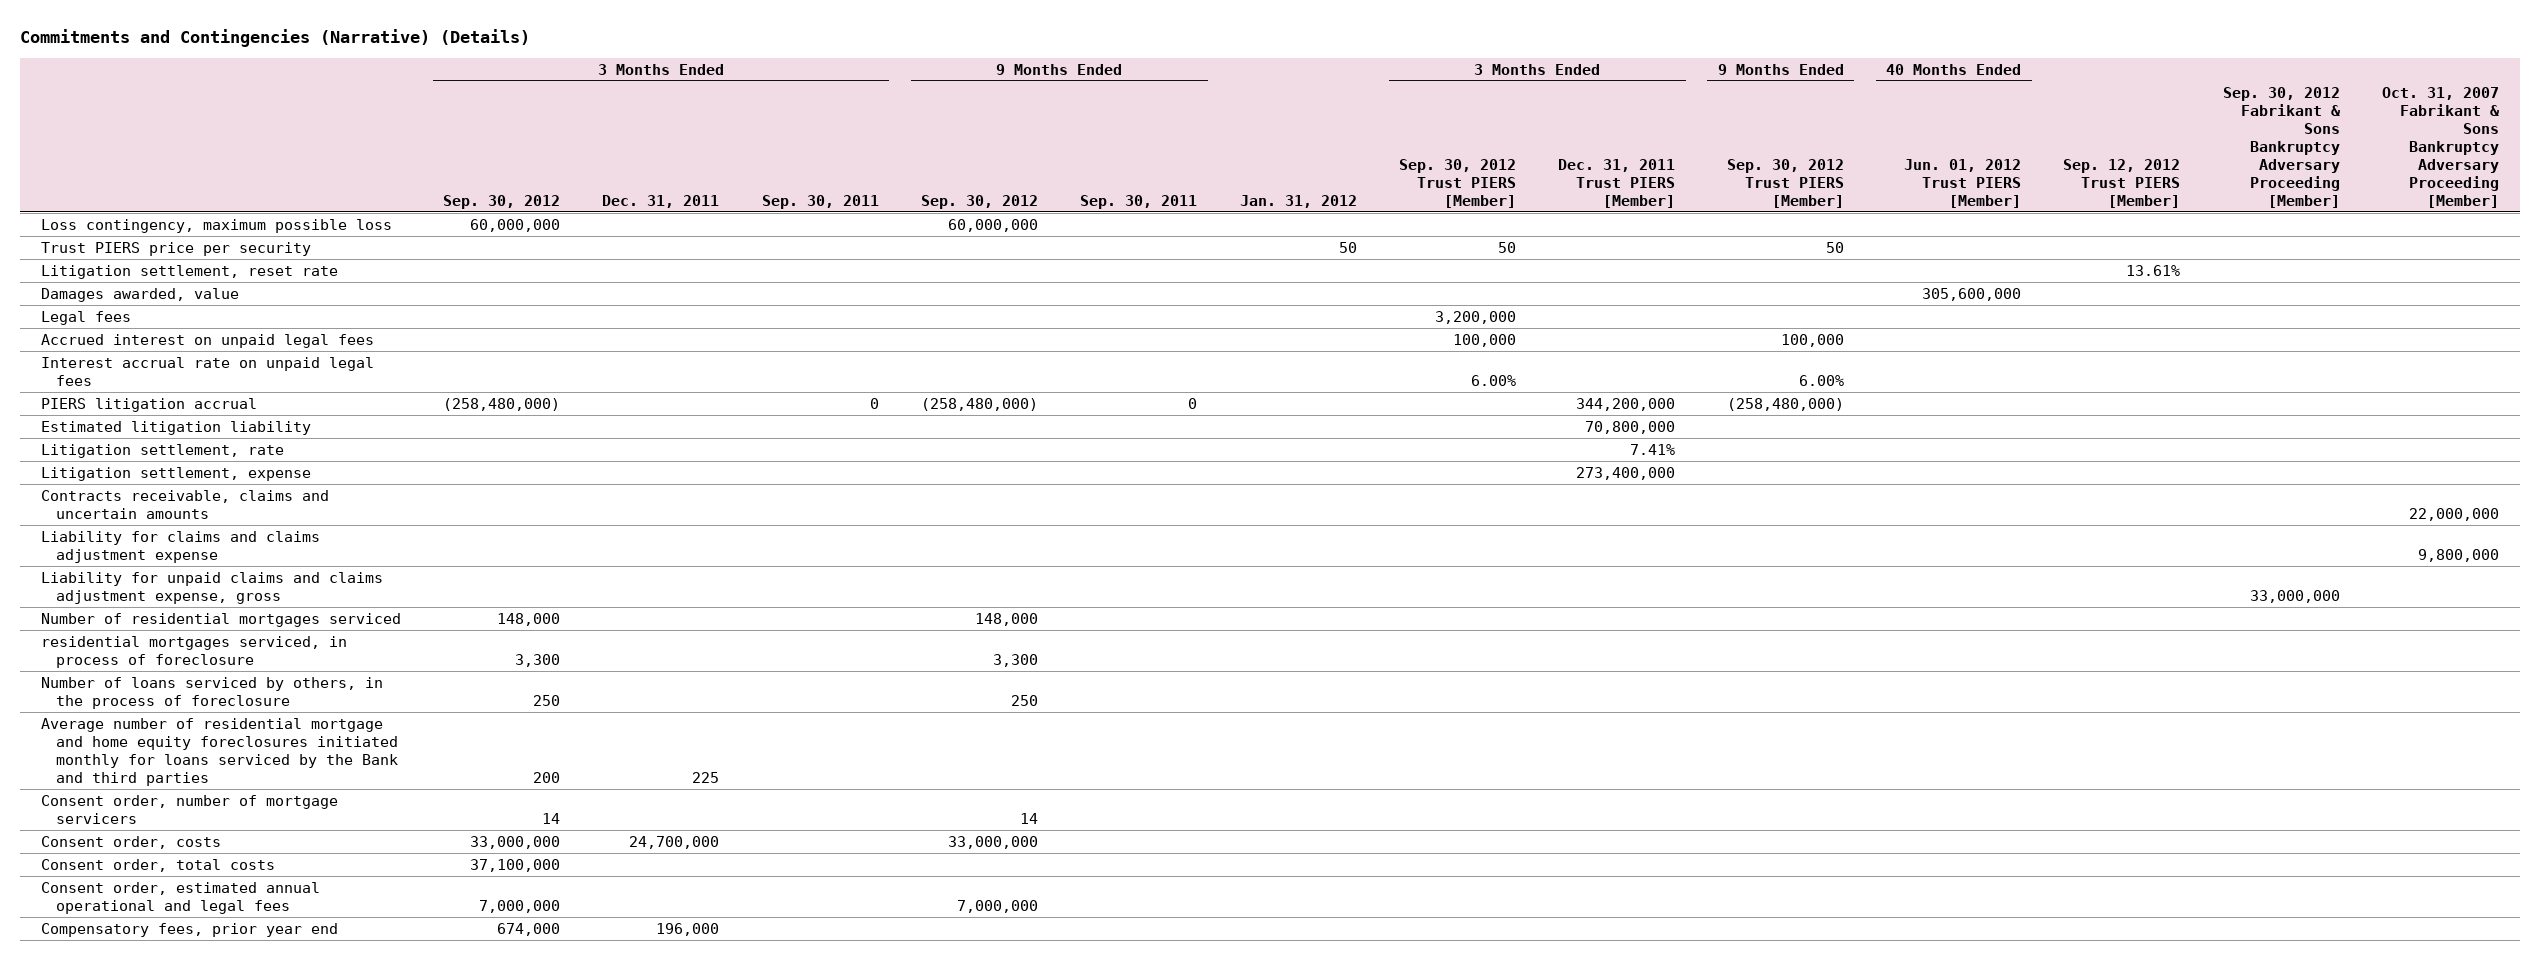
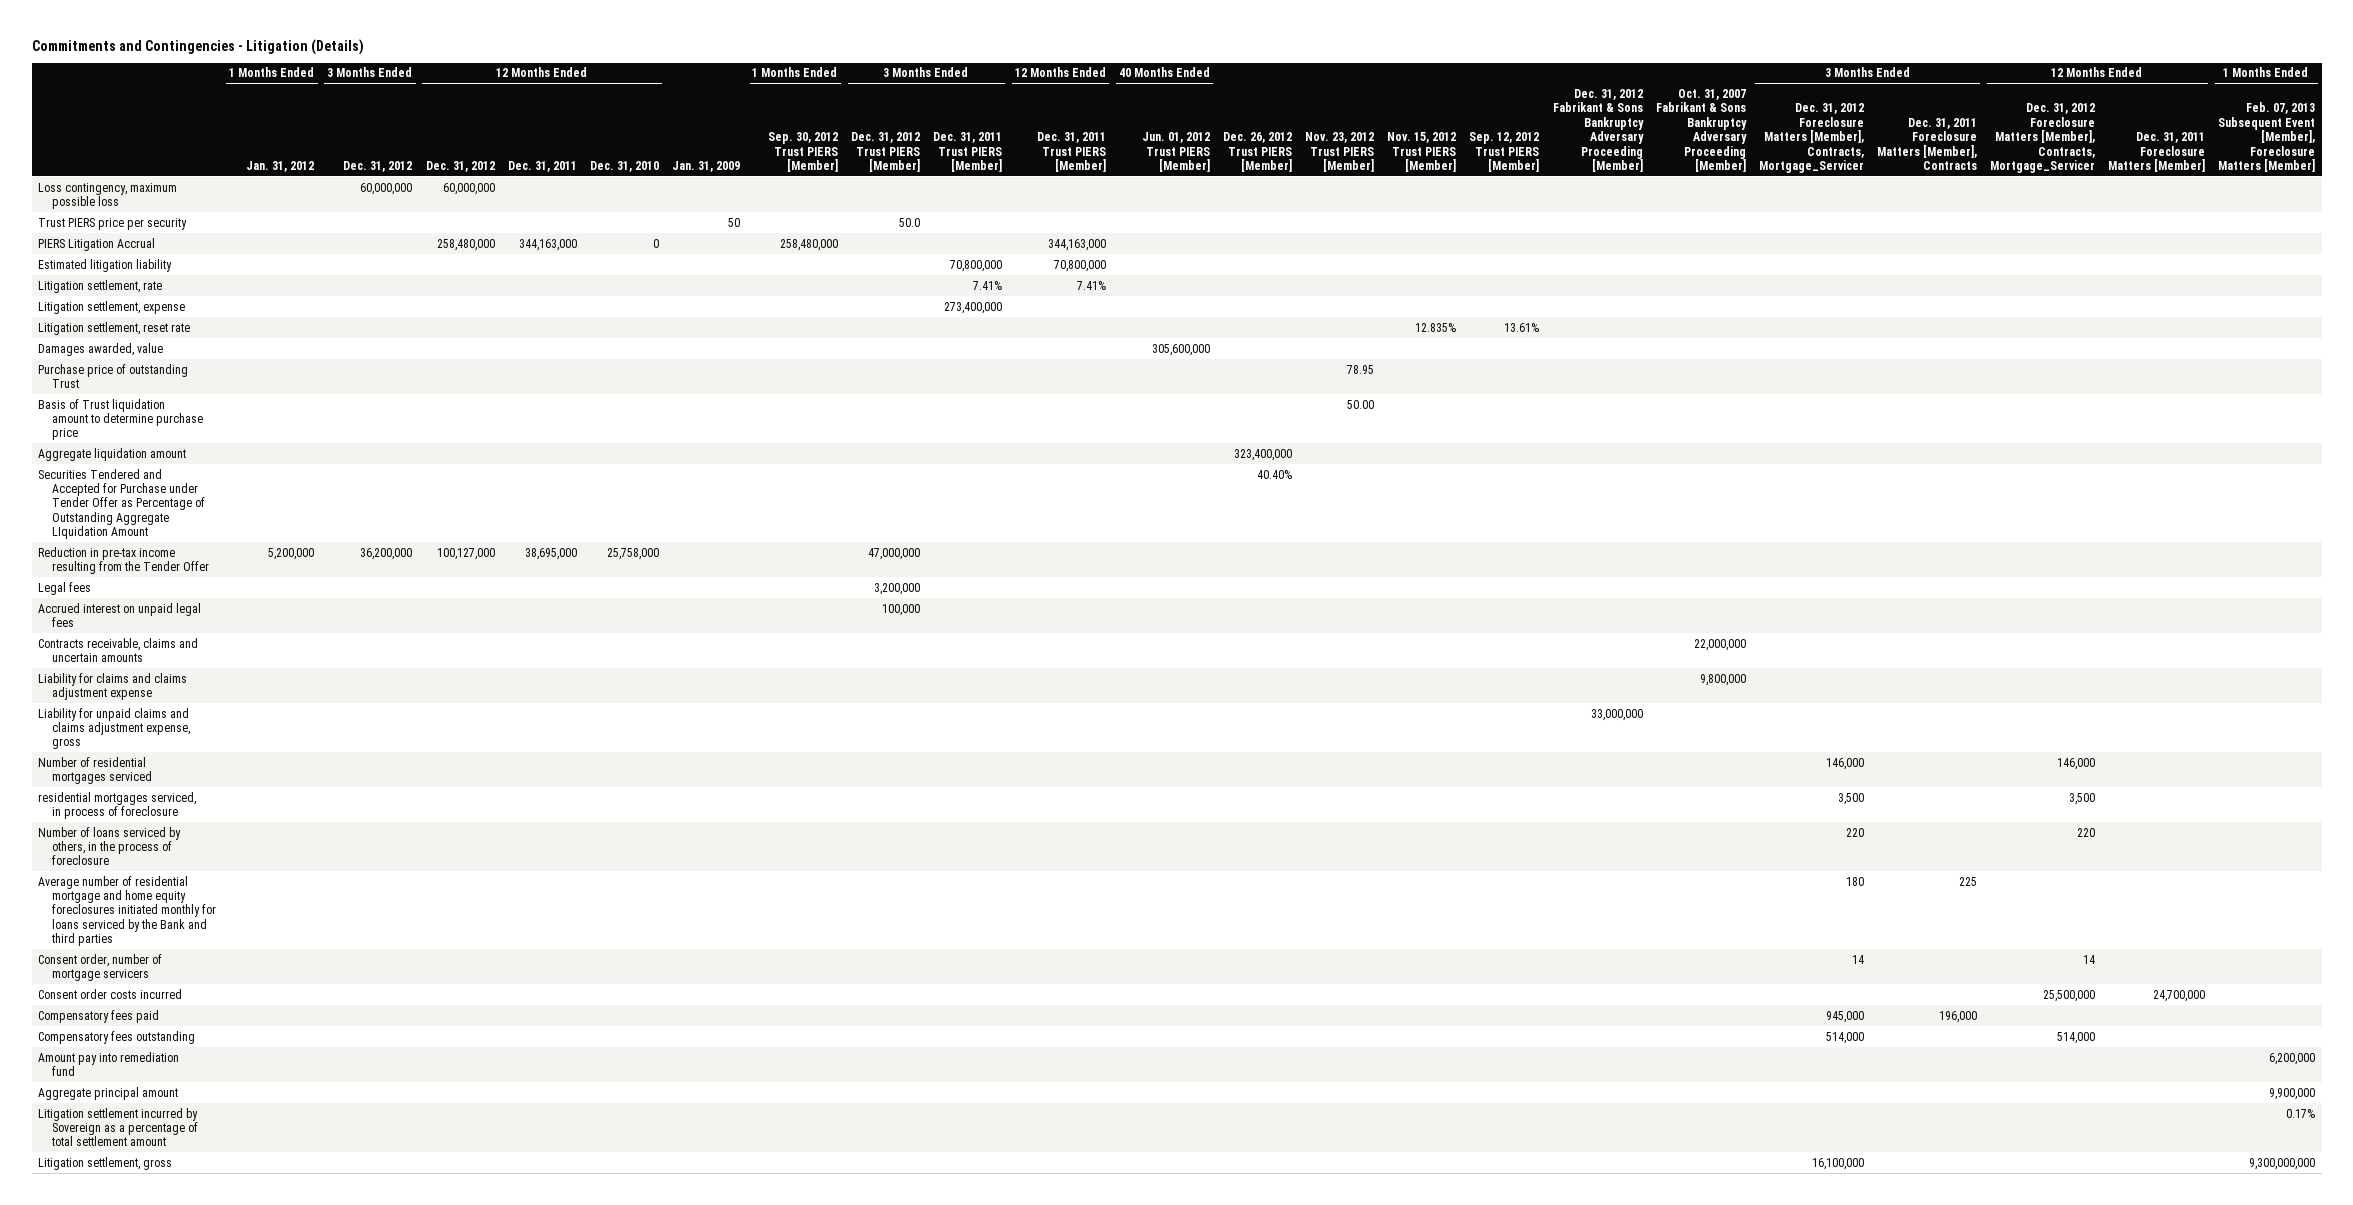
- Commitments and Contingencies (Narrative) (Details)
+ Commitments and Contingencies - Litigation (Details)
- | 3 Months Ended Sep. 30, 2012 | 3 Months Ended Dec. 31, 2011 | 3 Months Ended Sep. 30, 2011 | 9 Months Ended Sep. 30, 2012 | 9 Months Ended Sep. 30, 2011 | Jan. 31, 2012 | 3 Months Ended Sep. 30, 2012 Trust PIERS [Member] | 3 Months Ended Dec. 31, 2011 Trust PIERS [Member] | 9 Months Ended Sep. 30, 2012 Trust PIERS [Member] | 40 Months Ended Jun. 01, 2012 Trust PIERS [Member] | Sep. 12, 2012 Trust PIERS [Member] | Sep. 30, 2012 Fabrikant & Sons Bankruptcy Adversary Proceeding [Member] | Oct. 31, 2007 Fabrikant & Sons Bankruptcy Adversary Proceeding [Member]
+ | 1 Months Ended Jan. 31, 2012 | 3 Months Ended Dec. 31, 2012 | 12 Months Ended Dec. 31, 2012 | 12 Months Ended Dec. 31, 2011 | 12 Months Ended Dec. 31, 2010 | Jan. 31, 2009 | 1 Months Ended Sep. 30, 2012 Trust PIERS [Member] | 3 Months Ended Dec. 31, 2012 Trust PIERS [Member] | 3 Months Ended Dec. 31, 2011 Trust PIERS [Member] | 12 Months Ended Dec. 31, 2011 Trust PIERS [Member] | 40 Months Ended Jun. 01, 2012 Trust PIERS [Member] | Dec. 26, 2012 Trust PIERS [Member] | Nov. 23, 2012 Trust PIERS [Member] | Nov. 15, 2012 Trust PIERS [Member] | Sep. 12, 2012 Trust PIERS [Member] | Dec. 31, 2012 Fabrikant & Sons Bankruptcy Adversary Proceeding [Member] | Oct. 31, 2007 Fabrikant & Sons Bankruptcy Adversary Proceeding [Member] | 3 Months Ended Dec. 31, 2012 Foreclosure Matters [Member], Contracts, Mortgage_Servicer | 3 Months Ended Dec. 31, 2011 Foreclosure Matters [Member], Contracts | 12 Months Ended Dec. 31, 2012 Foreclosure Matters [Member], Contracts, Mortgage_Servicer | 12 Months Ended Dec. 31, 2011 Foreclosure Matters [Member] | 1 Months Ended Feb. 07, 2013 Subsequent Event [Member], Foreclosure Matters [Member]
+ PIERS Litigation Accrual | | | 258,480,000 | 344,163,000 | 0 | | 258,480,000 | | | 344,163,000 | | | | | | | | | | | |
moved up: Estimated litigation liability | | | | | | | | | 70,800,000 | 70,800,000 | | | | | | | | | | | |
moved up: Litigation settlement, rate | | | | | | | | | 7.41% | 7.41% | | | | | | | | | | | |
moved up: Litigation settlement, expense | | | | | | | | | 273,400,000 | | | | | | | | | | | | |
+ Purchase price of outstanding Trust | | | | | | | | | | | | | 78.95 | | | | | | | | |
+ Basis of Trust liquidation amount to determine purchase price | | | | | | | | | | | | | 50.00 | | | | | | | | |
+ Aggregate liquidation amount | | | | | | | | | | | | 323,400,000 | | | | | | | | | |
+ Securities Tendered and Accepted for Purchase under Tender Offer as Percentage of Outstanding Aggregate LIquidation Amount | | | | | | | | | | | | 40.40% | | | | | | | | | |
+ Reduction in pre-tax income resulting from the Tender Offer | 5,200,000 | 36,200,000 | 100,127,000 | 38,695,000 | 25,758,000 | | | 47,000,000 | | | | | | | | | | | | | |
- Interest accrual rate on unpaid legal fees | | | | | | | 6.00% | | 6.00% | | | |
- PIERS litigation accrual | (258,480,000) | | 0 | (258,480,000) | 0 | | | 344,200,000 | (258,480,000) | | | |
- Consent order, costs | 33,000,000 | 24,700,000 | | 33,000,000 | | | | | | | | |
- Consent order, total costs | 37,100,000 | | | | | | | | | | | |
- Consent order, estimated annual operational and legal fees | 7,000,000 | | | 7,000,000 | | | | | | | | |
- Compensatory fees, prior year end | 674,000 | 196,000 | | | | | | | | | | |
+ Consent order costs incurred | | | | | | | | | | | | | | | | | | | | 25,500,000 | 24,700,000 |
+ Compensatory fees paid | | | | | | | | | | | | | | | | | | 945,000 | 196,000 | | |
+ Compensatory fees outstanding | | | | | | | | | | | | | | | | | | 514,000 | | 514,000 | |
+ Amount pay into remediation fund | | | | | | | | | | | | | | | | | | | | | | 6,200,000
+ Aggregate principal amount | | | | | | | | | | | | | | | | | | | | | | 9,900,000
+ Litigation settlement incurred by Sovereign as a percentage of total settlement amount | | | | | | | | | | | | | | | | | | | | | | 0.17%
+ Litigation settlement, gross | | | | | | | | | | | | | | | | | | 16,100,000 | | | | 9,300,000,000

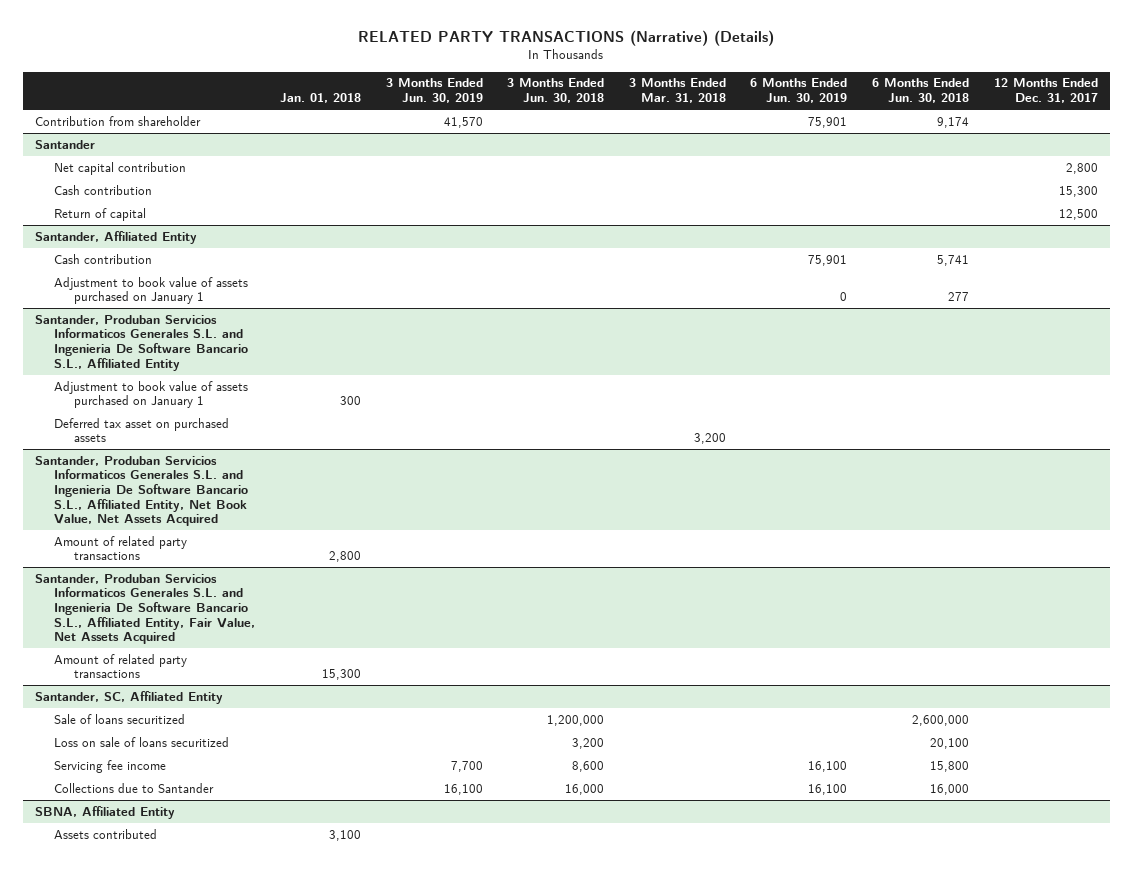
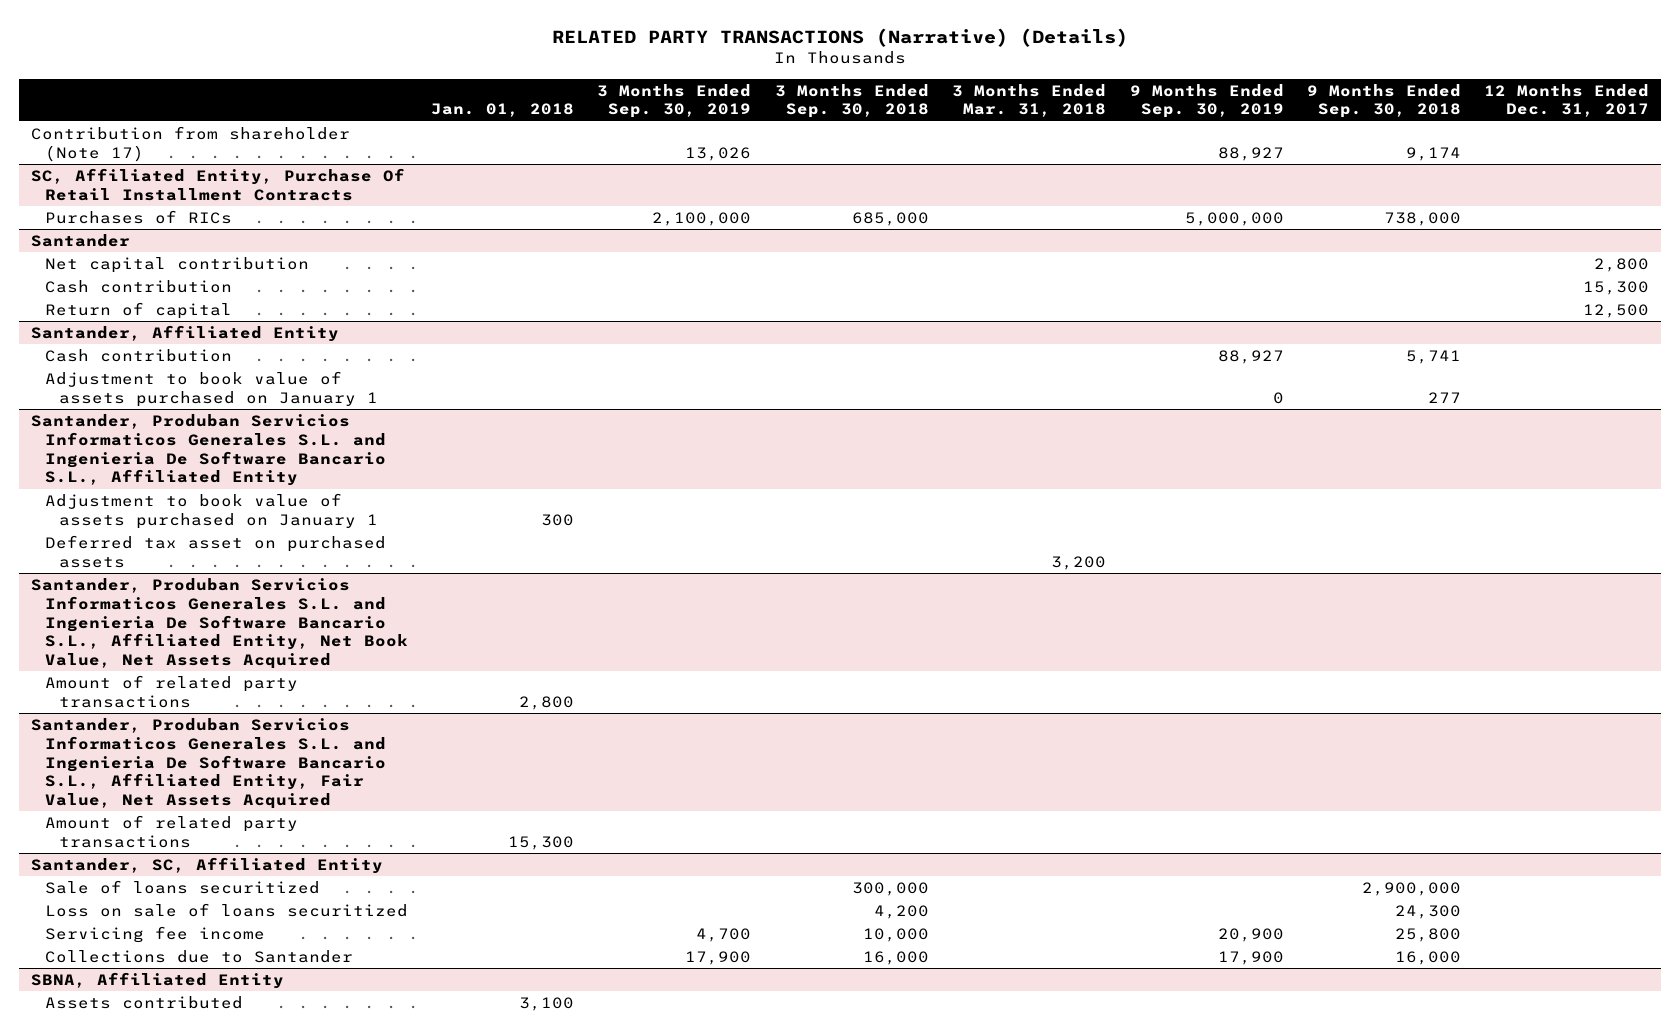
- | Jan. 01, 2018 | 3 Months Ended Jun. 30, 2019 | 3 Months Ended Jun. 30, 2018 | 3 Months Ended Mar. 31, 2018 | 6 Months Ended Jun. 30, 2019 | 6 Months Ended Jun. 30, 2018 | 12 Months Ended Dec. 31, 2017
+ | Jan. 01, 2018 | 3 Months Ended Sep. 30, 2019 | 3 Months Ended Sep. 30, 2018 | 3 Months Ended Mar. 31, 2018 | 9 Months Ended Sep. 30, 2019 | 9 Months Ended Sep. 30, 2018 | 12 Months Ended Dec. 31, 2017
- Contribution from shareholder | | 41,570 | | | 75,901 | 9,174 |
+ Contribution from shareholder (Note 17) | | 13,026 | | | 88,927 | 9,174 |
+ SC, Affiliated Entity, Purchase Of Retail Installment Contracts
+ Purchases of RICs | | 2,100,000 | 685,000 | | 5,000,000 | 738,000 |

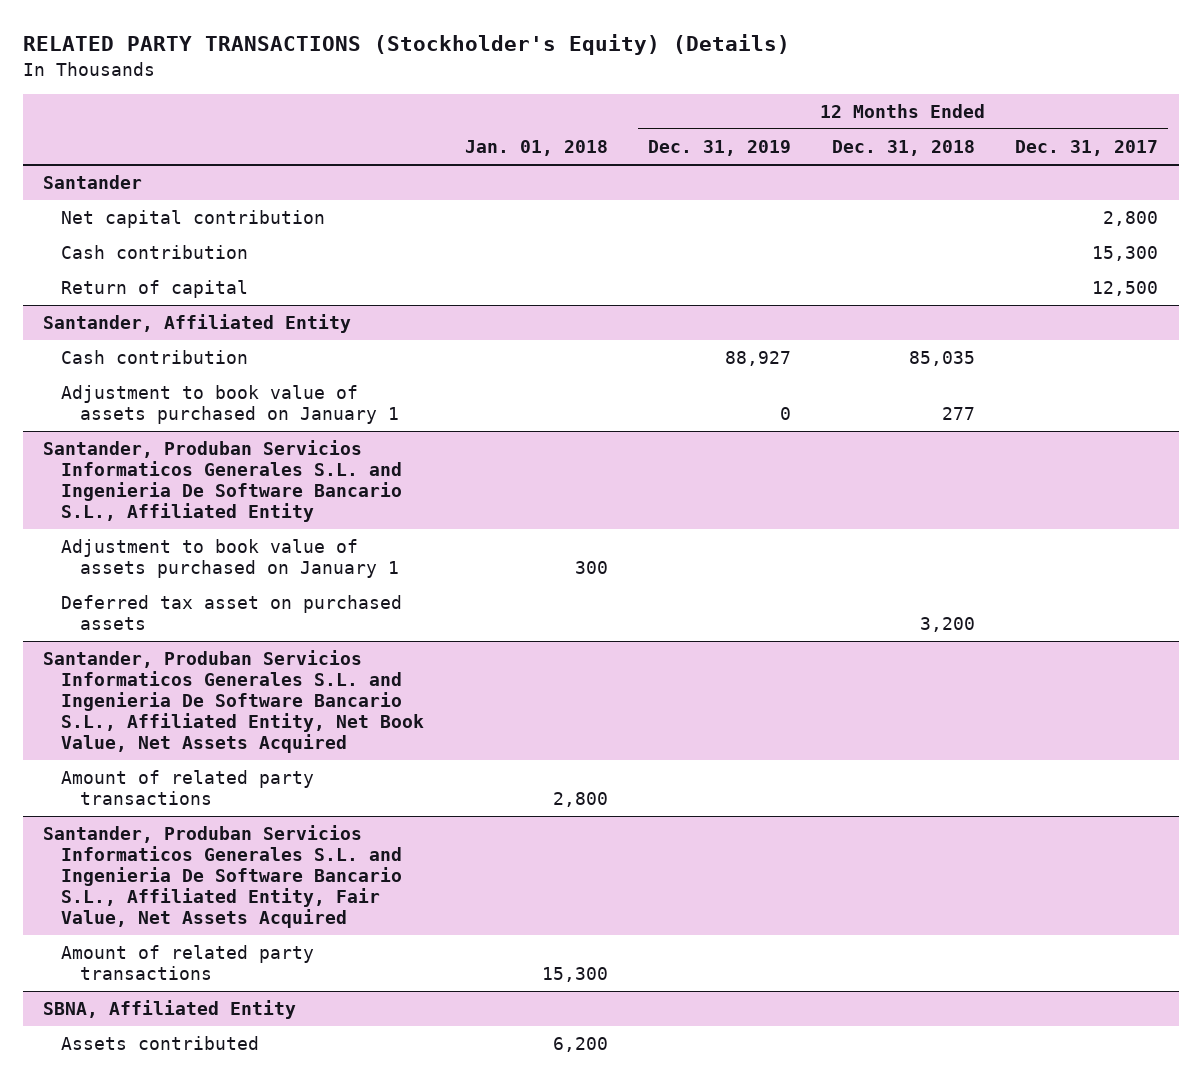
- RELATED PARTY TRANSACTIONS (Narrative) (Details)
+ RELATED PARTY TRANSACTIONS (Stockholder's Equity) (Details)
- | Jan. 01, 2018 | 3 Months Ended Sep. 30, 2019 | 3 Months Ended Sep. 30, 2018 | 3 Months Ended Mar. 31, 2018 | 9 Months Ended Sep. 30, 2019 | 9 Months Ended Sep. 30, 2018 | 12 Months Ended Dec. 31, 2017
+ | Jan. 01, 2018 | 12 Months Ended Dec. 31, 2019 | 12 Months Ended Dec. 31, 2018 | 12 Months Ended Dec. 31, 2017
- Contribution from shareholder (Note 17) | | 13,026 | | | 88,927 | 9,174 |
- SC, Affiliated Entity, Purchase Of Retail Installment Contracts
- Purchases of RICs | | 2,100,000 | 685,000 | | 5,000,000 | 738,000 |
- Santander, SC, Affiliated Entity
- Sale of loans securitized | | | 300,000 | | | 2,900,000 |
- Loss on sale of loans securitized | | | 4,200 | | | 24,300 |
- Servicing fee income | | 4,700 | 10,000 | | 20,900 | 25,800 |
- Collections due to Santander | | 17,900 | 16,000 | | 17,900 | 16,000 |
@ SBNA, Affiliated Entity
- Assets contributed | 3,100 | | | | | |
+ Assets contributed | 6,200 | | |

